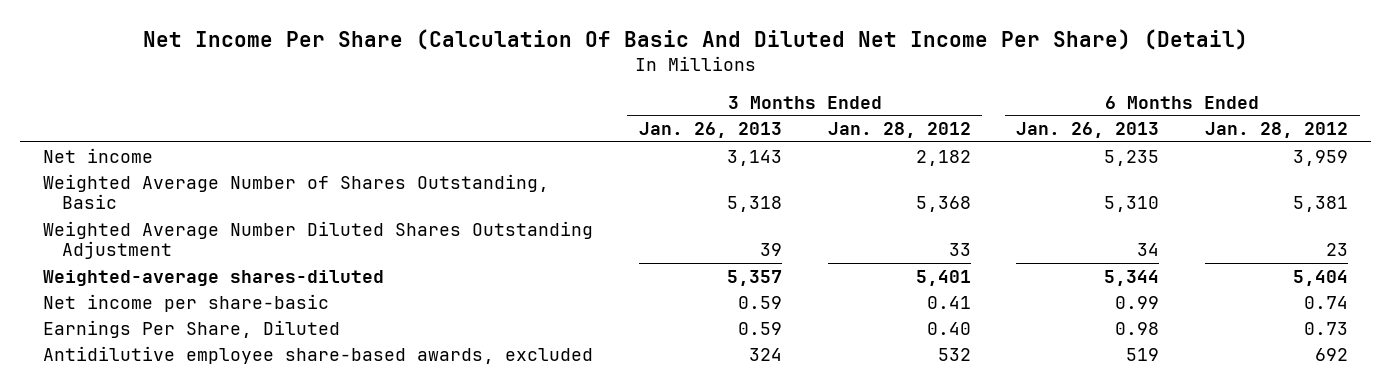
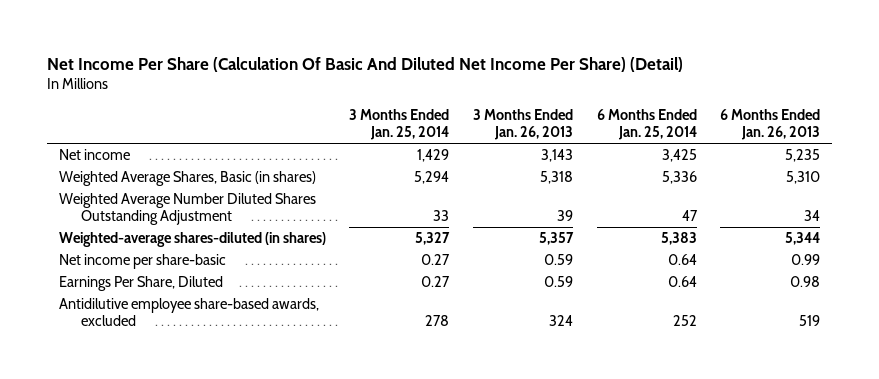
- | 3 Months Ended Jan. 26, 2013 | 3 Months Ended Jan. 28, 2012 | 6 Months Ended Jan. 26, 2013 | 6 Months Ended Jan. 28, 2012
+ | 3 Months Ended Jan. 25, 2014 | 3 Months Ended Jan. 26, 2013 | 6 Months Ended Jan. 25, 2014 | 6 Months Ended Jan. 26, 2013
- Weighted Average Number of Shares Outstanding, Basic | 5,318 | 5,368 | 5,310 | 5,381
+ Weighted Average Shares, Basic (in shares) | 5,294 | 5,318 | 5,336 | 5,310
- Weighted-average shares-diluted | 5,357 | 5,401 | 5,344 | 5,404
+ Weighted-average shares-diluted (in shares) | 5,327 | 5,357 | 5,383 | 5,344

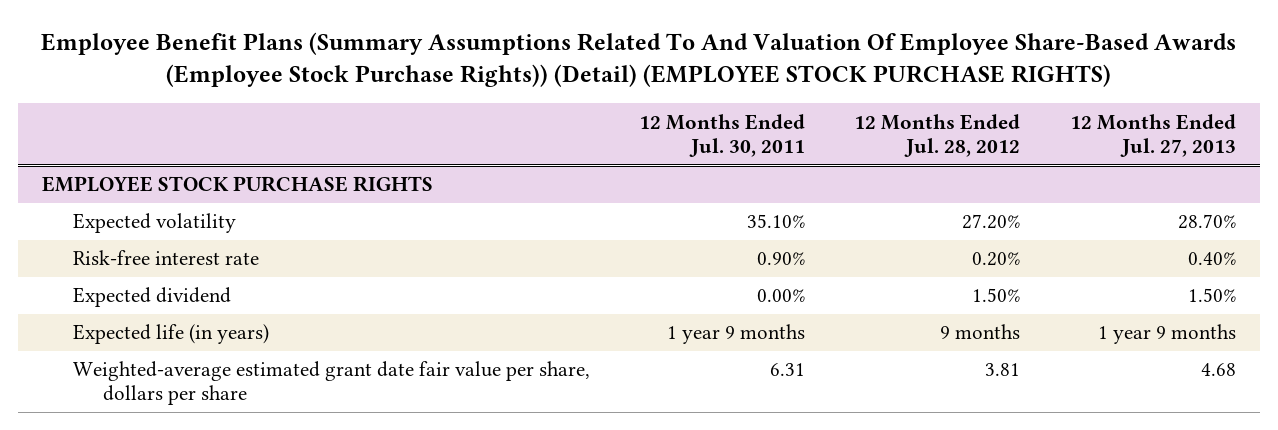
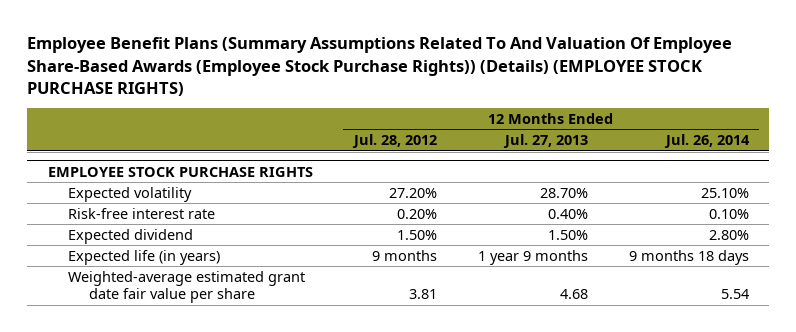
- Employee Benefit Plans (Summary Assumptions Related To And Valuation Of Employee Share-Based Awards (Employee Stock Purchase Rights)) (Detail) (EMPLOYEE STOCK PURCHASE RIGHTS)
+ Employee Benefit Plans (Summary Assumptions Related To And Valuation Of Employee Share-Based Awards (Employee Stock Purchase Rights)) (Details) (EMPLOYEE STOCK PURCHASE RIGHTS)
- | 12 Months Ended Jul. 30, 2011 | 12 Months Ended Jul. 28, 2012 | 12 Months Ended Jul. 27, 2013
+ | 12 Months Ended Jul. 28, 2012 | 12 Months Ended Jul. 27, 2013 | 12 Months Ended Jul. 26, 2014
@ EMPLOYEE STOCK PURCHASE RIGHTS
- Weighted-average estimated grant date fair value per share, dollars per share | 6.31 | 3.81 | 4.68
+ Weighted-average estimated grant date fair value per share | 3.81 | 4.68 | 5.54

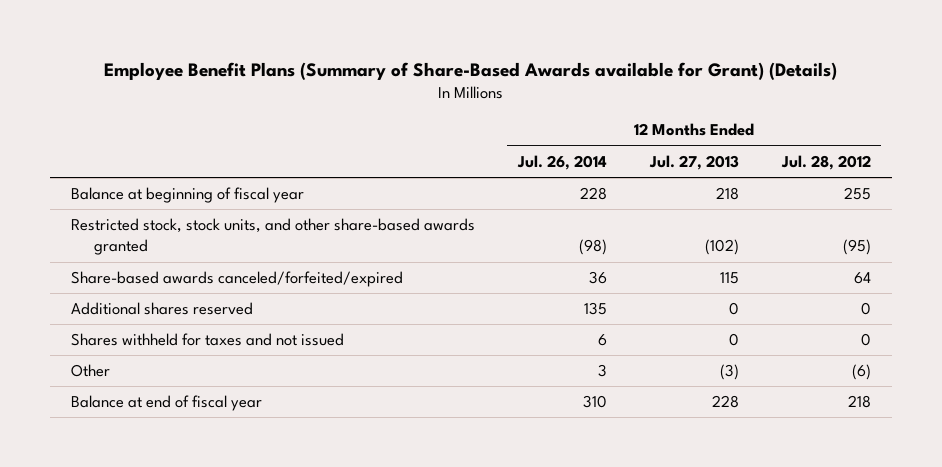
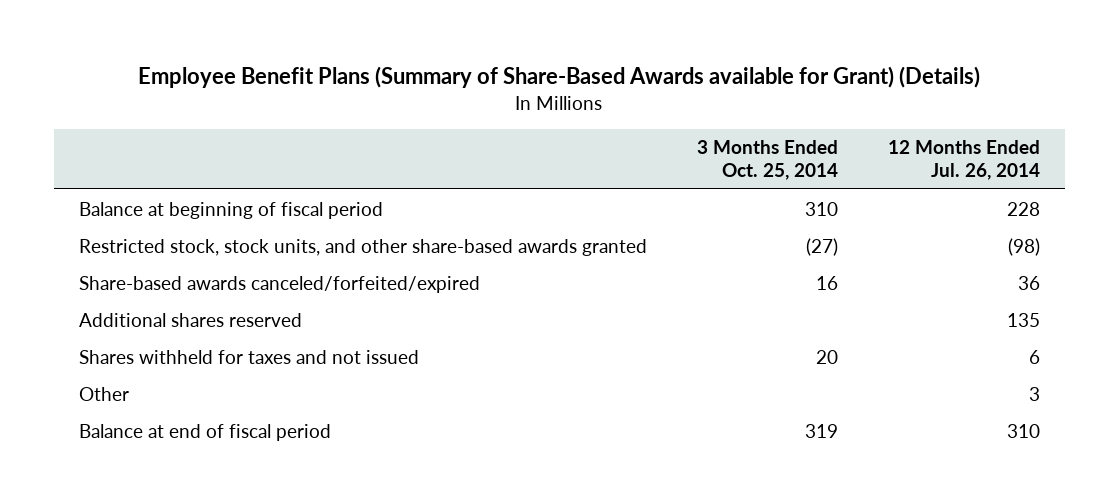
- | 12 Months Ended Jul. 26, 2014 | 12 Months Ended Jul. 27, 2013 | 12 Months Ended Jul. 28, 2012
+ | 3 Months Ended Oct. 25, 2014 | 12 Months Ended Jul. 26, 2014
- Balance at beginning of fiscal year | 228 | 218 | 255
+ Balance at beginning of fiscal period | 310 | 228
- Balance at end of fiscal year | 310 | 228 | 218
+ Balance at end of fiscal period | 319 | 310

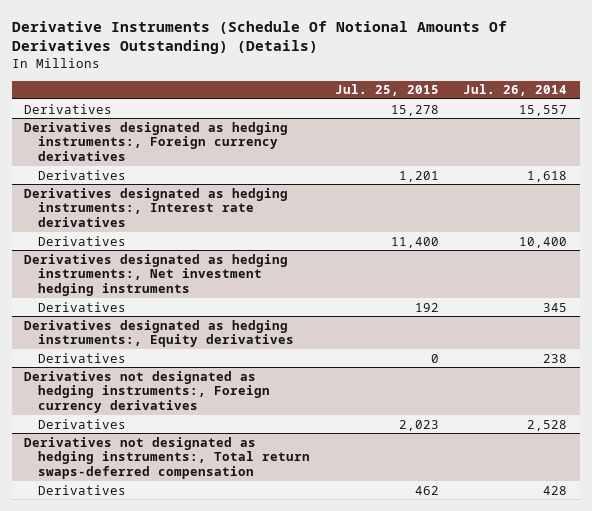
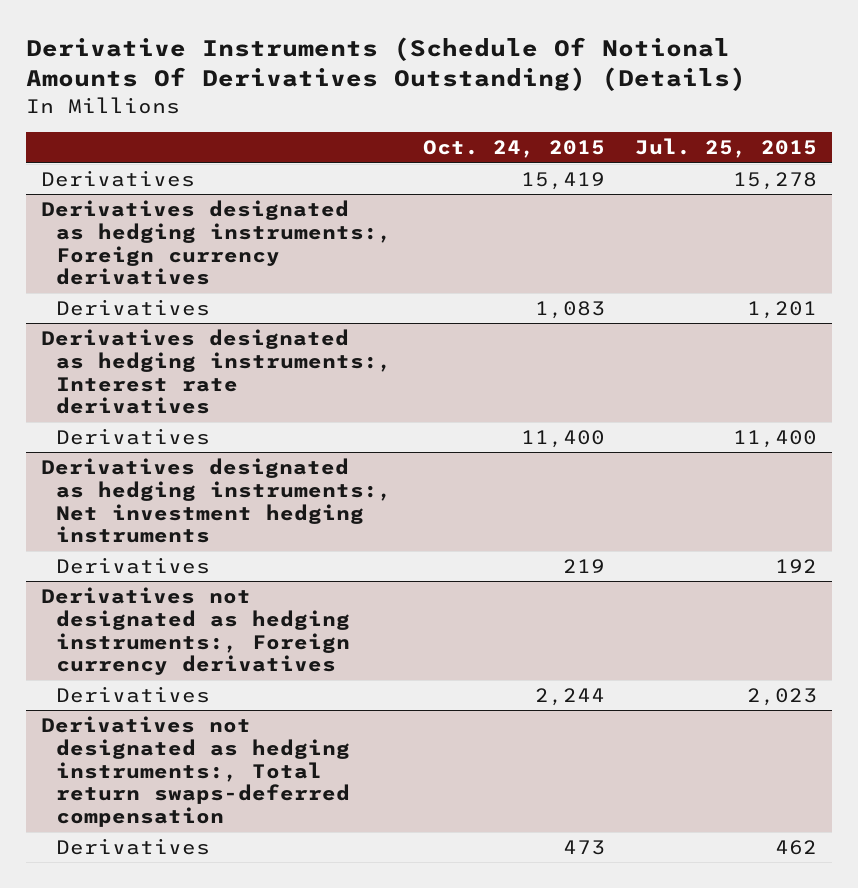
- | Jul. 25, 2015 | Jul. 26, 2014
+ | Oct. 24, 2015 | Jul. 25, 2015
- Derivatives designated as hedging instruments:, Equity derivatives
- Derivatives | 0 | 238

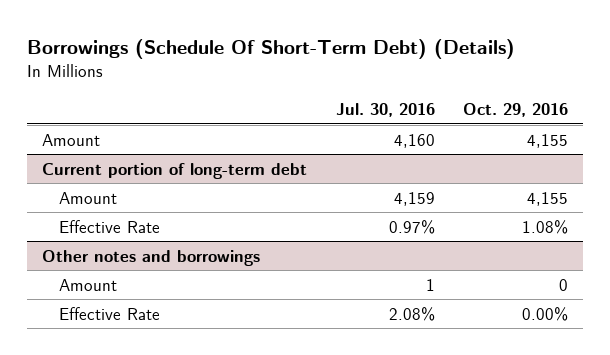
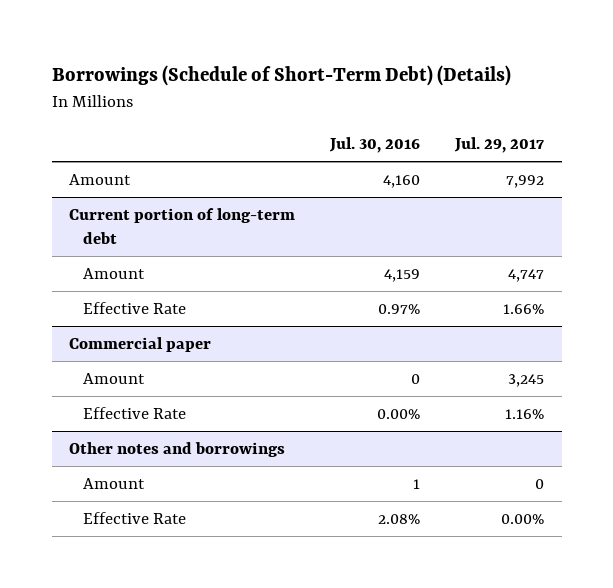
- Borrowings (Schedule Of Short-Term Debt) (Details)
+ Borrowings (Schedule of Short-Term Debt) (Details)
- | Jul. 30, 2016 | Oct. 29, 2016
+ | Jul. 30, 2016 | Jul. 29, 2017
+ Commercial paper
+ Amount | 0 | 3,245
+ Effective Rate | 0.00% | 1.16%

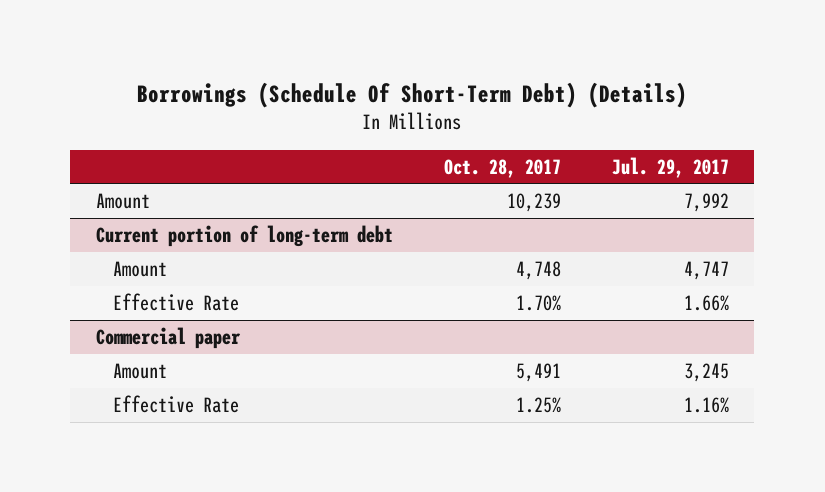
- Borrowings (Schedule of Short-Term Debt) (Details)
+ Borrowings (Schedule Of Short-Term Debt) (Details)
- | Jul. 30, 2016 | Jul. 29, 2017
+ | Oct. 28, 2017 | Jul. 29, 2017
- Other notes and borrowings
- Amount | 1 | 0
- Effective Rate | 2.08% | 0.00%

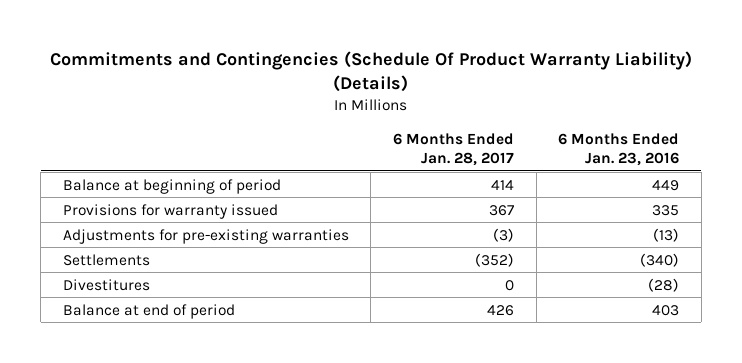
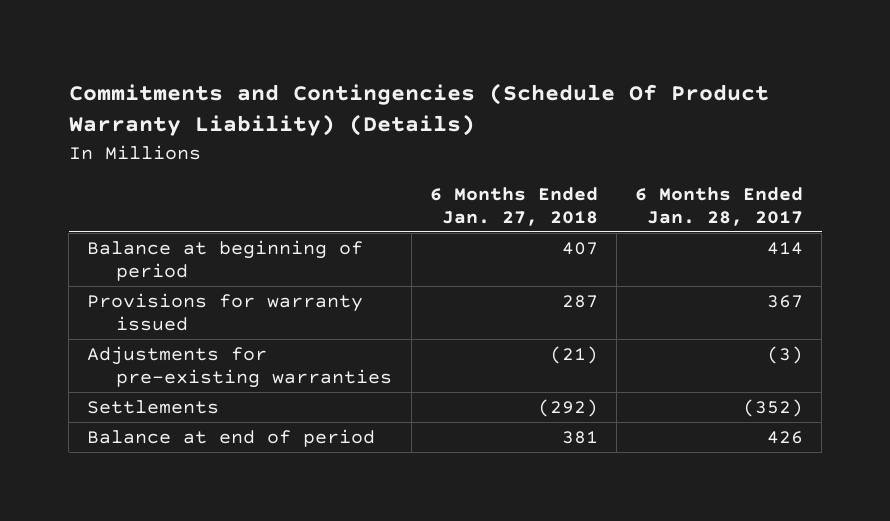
- | 6 Months Ended Jan. 28, 2017 | 6 Months Ended Jan. 23, 2016
+ | 6 Months Ended Jan. 27, 2018 | 6 Months Ended Jan. 28, 2017
- Divestitures | 0 | (28)

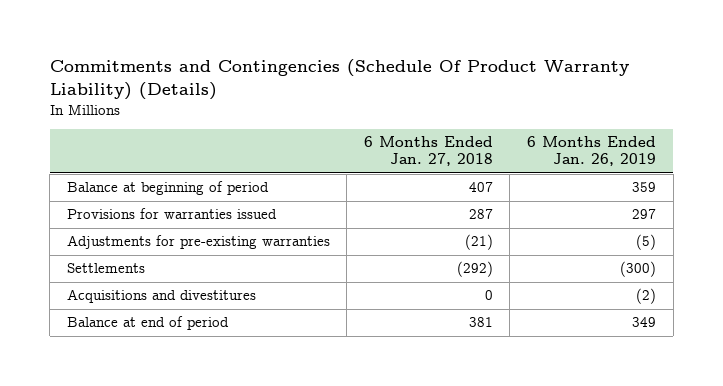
- | 6 Months Ended Jan. 27, 2018 | 6 Months Ended Jan. 28, 2017
+ | 6 Months Ended Jan. 27, 2018 | 6 Months Ended Jan. 26, 2019
- Provisions for warranty issued | 287 | 367
+ Provisions for warranties issued | 287 | 297
+ Acquisitions and divestitures | 0 | (2)

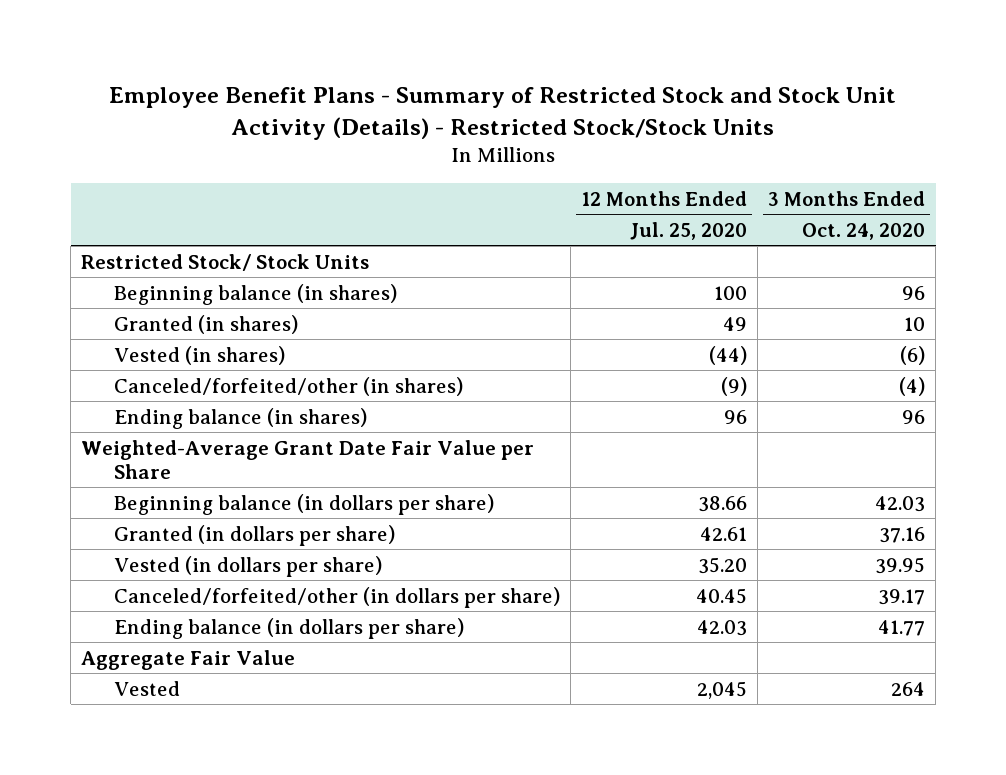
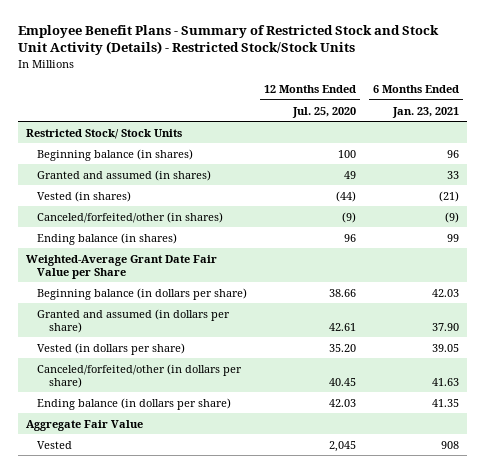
- | 12 Months Ended Jul. 25, 2020 | 3 Months Ended Oct. 24, 2020
+ | 12 Months Ended Jul. 25, 2020 | 6 Months Ended Jan. 23, 2021
- Granted (in shares) | 49 | 10
+ Granted and assumed (in shares) | 49 | 33
- Granted (in dollars per share) | 42.61 | 37.16
+ Granted and assumed (in dollars per share) | 42.61 | 37.90

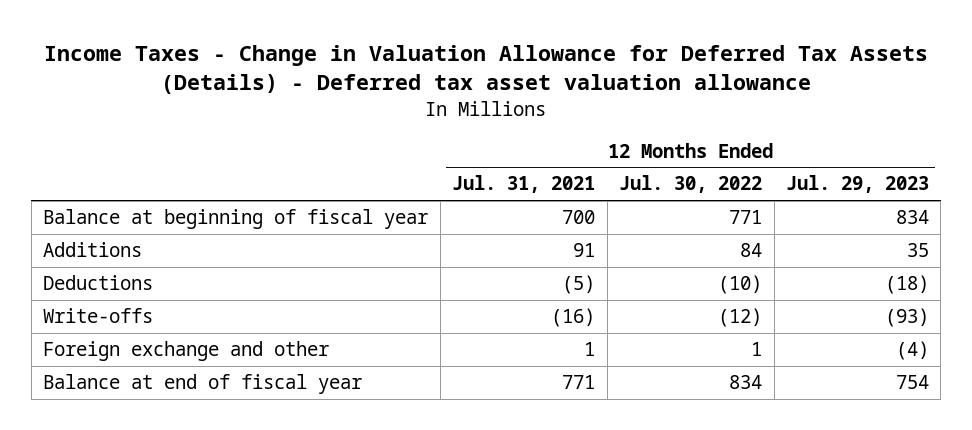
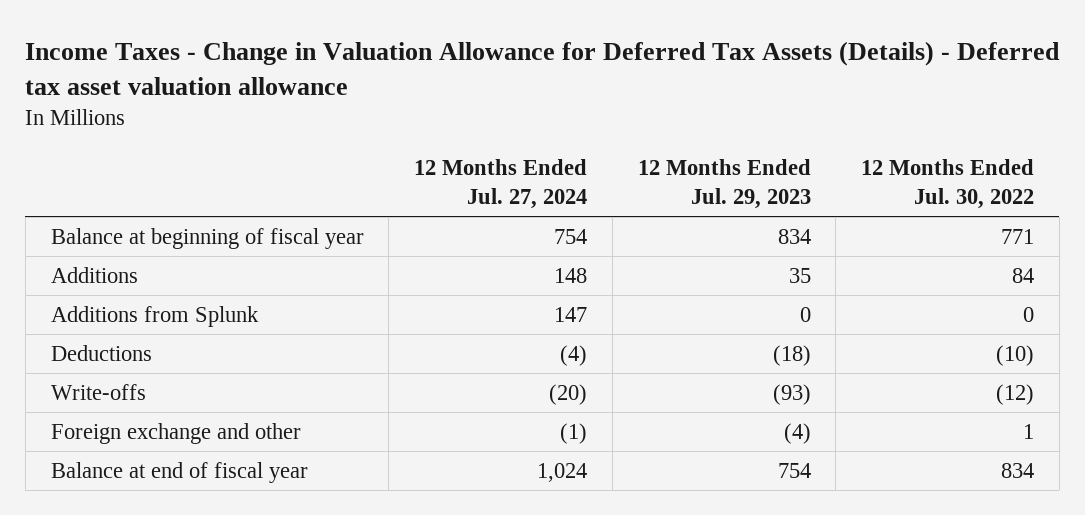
- | 12 Months Ended Jul. 31, 2021 | 12 Months Ended Jul. 30, 2022 | 12 Months Ended Jul. 29, 2023
+ | 12 Months Ended Jul. 27, 2024 | 12 Months Ended Jul. 29, 2023 | 12 Months Ended Jul. 30, 2022
+ Additions from Splunk | 147 | 0 | 0

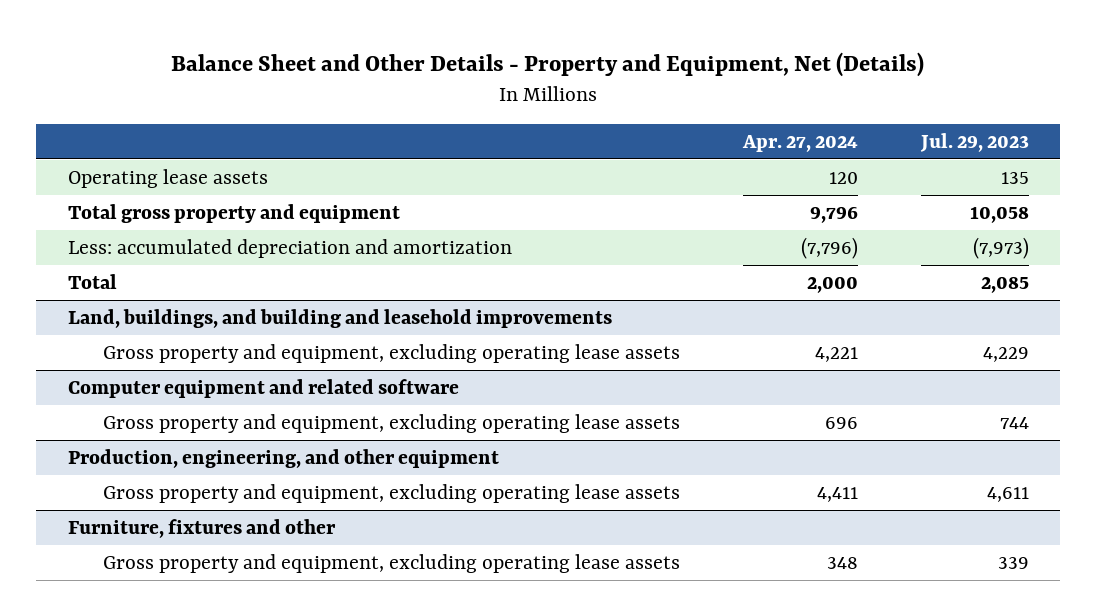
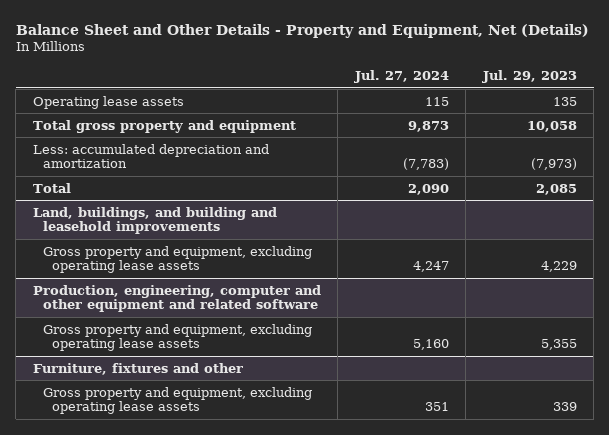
- | Apr. 27, 2024 | Jul. 29, 2023
+ | Jul. 27, 2024 | Jul. 29, 2023
- Computer equipment and related software
- Gross property and equipment, excluding operating lease assets | 696 | 744
- Production, engineering, and other equipment
- Gross property and equipment, excluding operating lease assets | 4,411 | 4,611
+ Production, engineering, computer and other equipment and related software
+ Gross property and equipment, excluding operating lease assets | 5,160 | 5,355

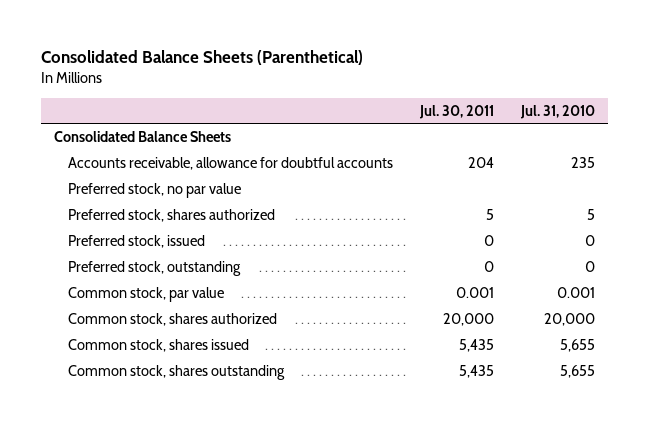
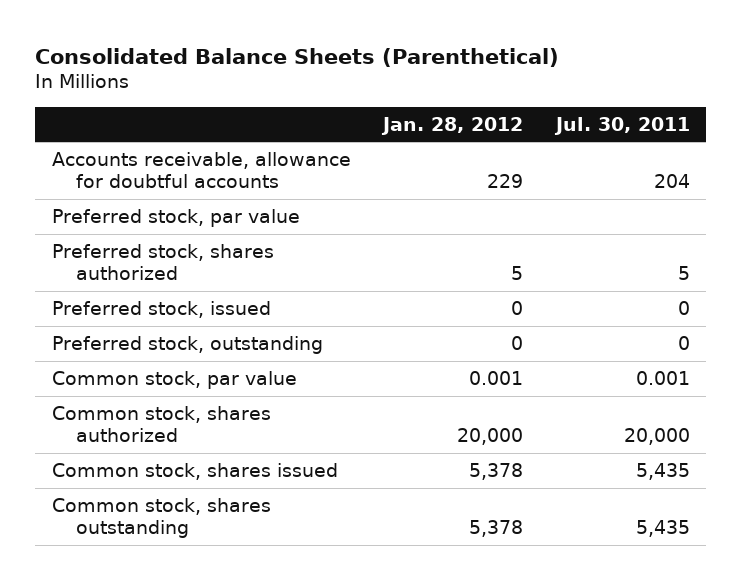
- | Jul. 30, 2011 | Jul. 31, 2010
+ | Jan. 28, 2012 | Jul. 30, 2011
- Consolidated Balance Sheets
- Preferred stock, no par value
+ Preferred stock, par value

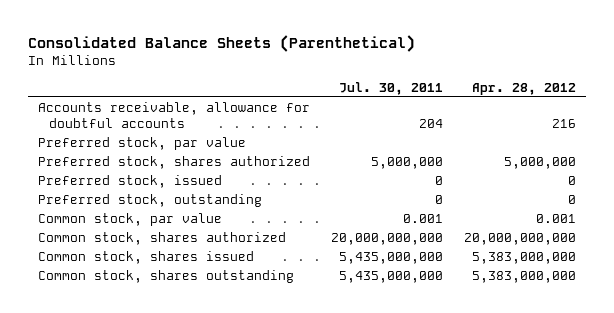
- | Jan. 28, 2012 | Jul. 30, 2011
+ | Jul. 30, 2011 | Apr. 28, 2012
- Preferred stock, shares authorized | 5 | 5
+ Preferred stock, shares authorized | 5,000,000 | 5,000,000
- Common stock, shares authorized | 20,000 | 20,000
- Common stock, shares issued | 5,378 | 5,435
- Common stock, shares outstanding | 5,378 | 5,435
+ Common stock, shares authorized | 20,000,000,000 | 20,000,000,000
+ Common stock, shares issued | 5,435,000,000 | 5,383,000,000
+ Common stock, shares outstanding | 5,435,000,000 | 5,383,000,000

